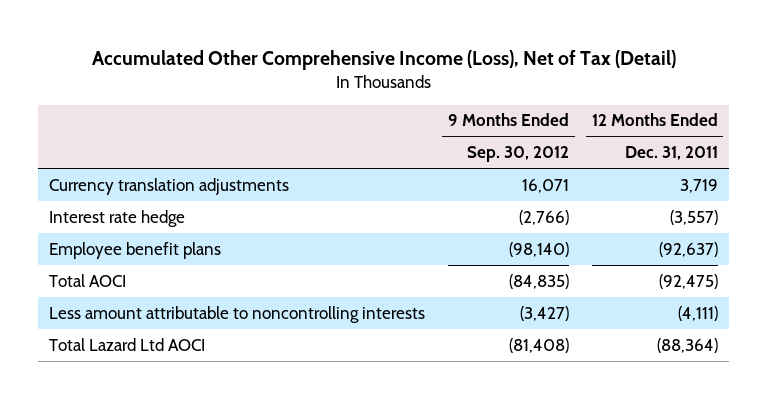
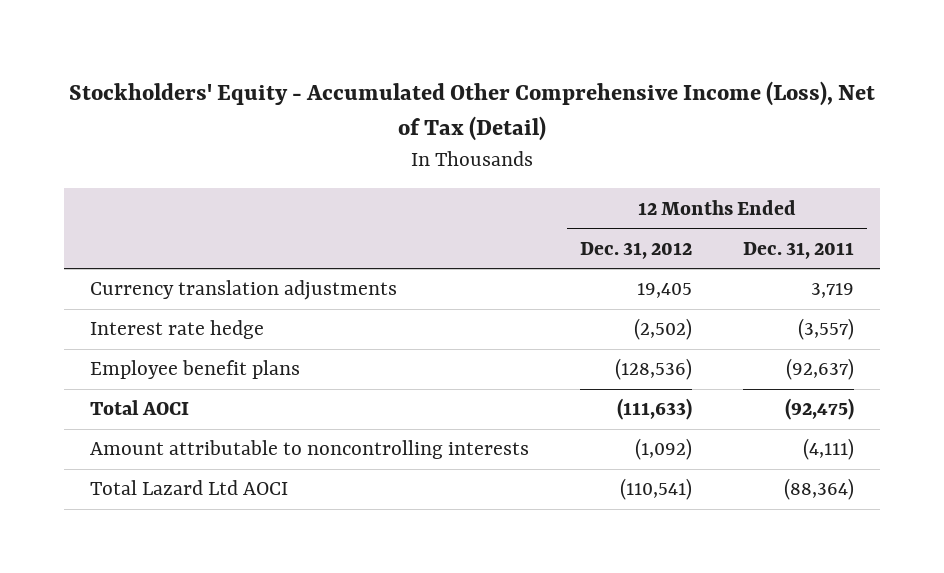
- Accumulated Other Comprehensive Income (Loss), Net of Tax (Detail)
+ Stockholders' Equity - Accumulated Other Comprehensive Income (Loss), Net of Tax (Detail)
- | 9 Months Ended Sep. 30, 2012 | 12 Months Ended Dec. 31, 2011
+ | 12 Months Ended Dec. 31, 2012 | 12 Months Ended Dec. 31, 2011
- Less amount attributable to noncontrolling interests | (3,427) | (4,111)
+ Amount attributable to noncontrolling interests | (1,092) | (4,111)

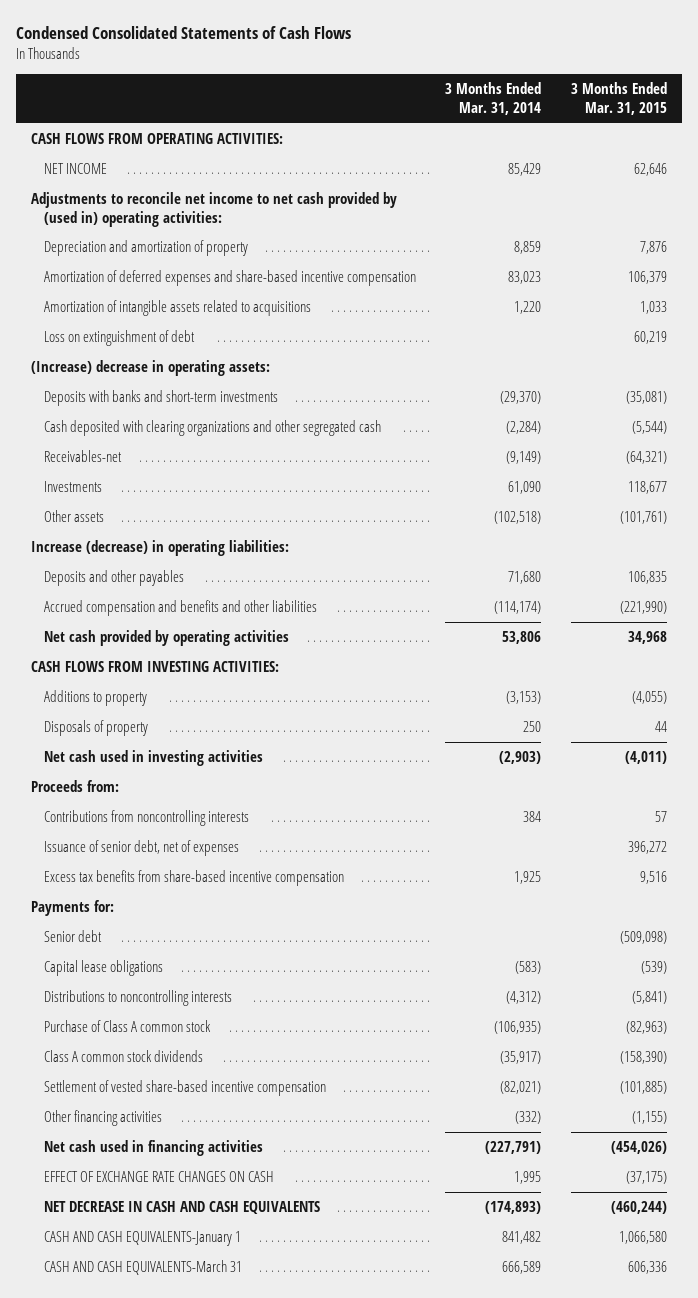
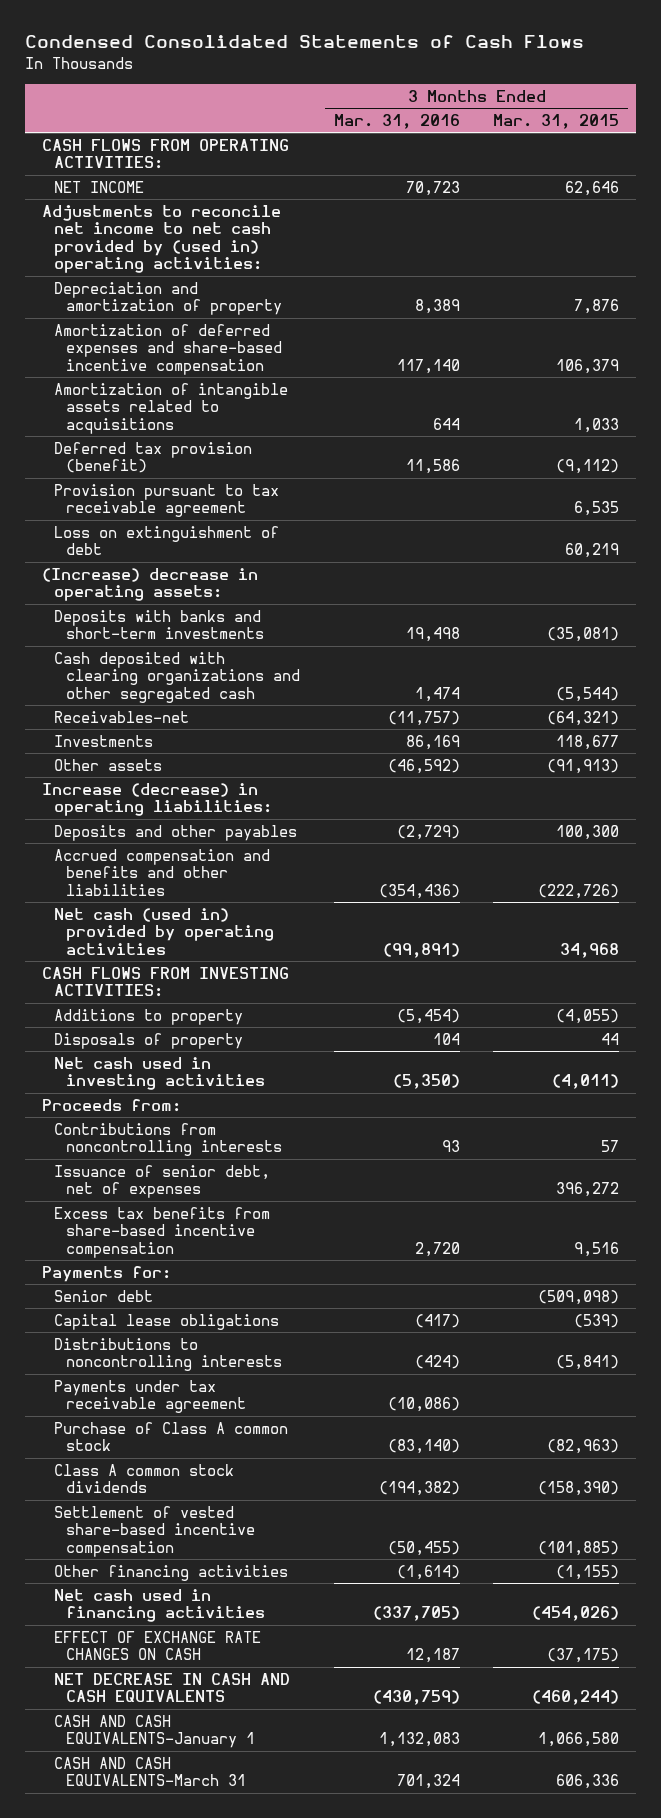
- | 3 Months Ended Mar. 31, 2014 | 3 Months Ended Mar. 31, 2015
+ | 3 Months Ended Mar. 31, 2016 | 3 Months Ended Mar. 31, 2015
+ Deferred tax provision (benefit) | 11,586 | (9,112)
+ Provision pursuant to tax receivable agreement | | 6,535
- Other assets | (102,518) | (101,761)
+ Other assets | (46,592) | (91,913)
- Deposits and other payables | 71,680 | 106,835
- Accrued compensation and benefits and other liabilities | (114,174) | (221,990)
- Net cash provided by operating activities | 53,806 | 34,968
+ Deposits and other payables | (2,729) | 100,300
+ Accrued compensation and benefits and other liabilities | (354,436) | (222,726)
+ Net cash (used in) provided by operating activities | (99,891) | 34,968
+ Payments under tax receivable agreement | (10,086) |

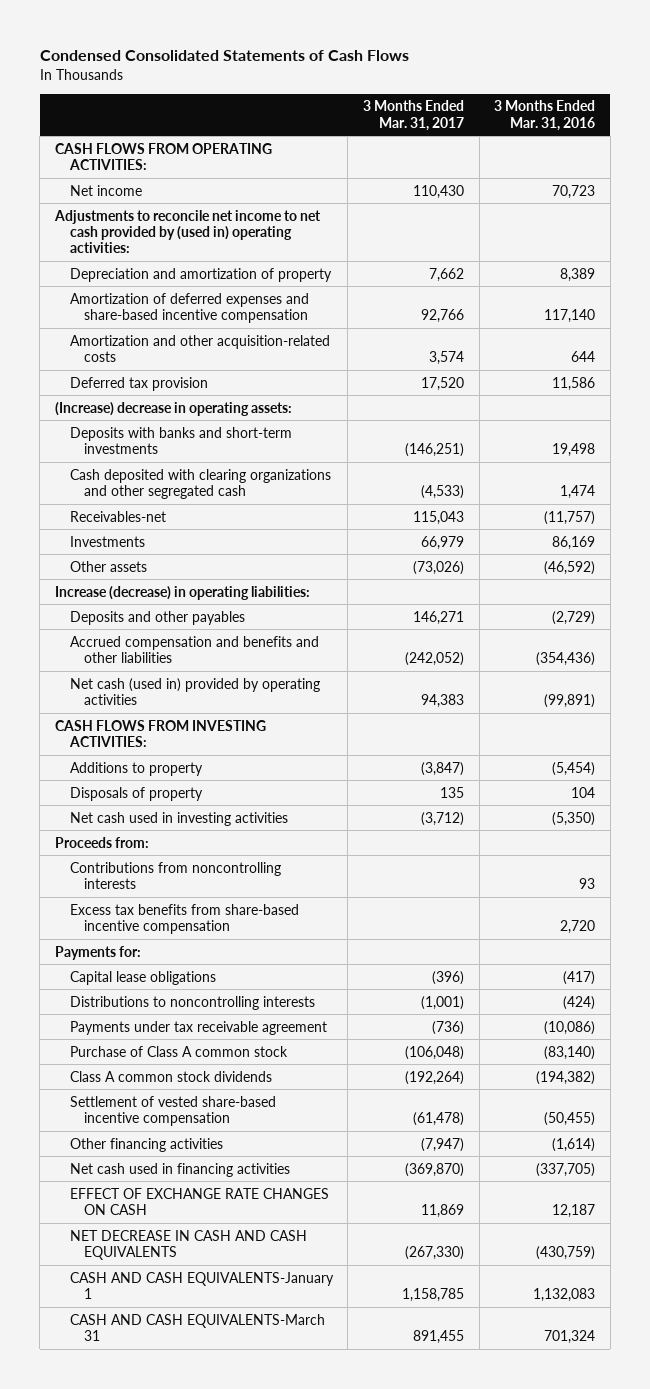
- | 3 Months Ended Mar. 31, 2016 | 3 Months Ended Mar. 31, 2015
+ | 3 Months Ended Mar. 31, 2017 | 3 Months Ended Mar. 31, 2016
- NET INCOME | 70,723 | 62,646
+ Net income | 110,430 | 70,723
- Amortization of intangible assets related to acquisitions | 644 | 1,033
- Deferred tax provision (benefit) | 11,586 | (9,112)
- Provision pursuant to tax receivable agreement | | 6,535
- Loss on extinguishment of debt | | 60,219
+ Amortization and other acquisition-related costs | 3,574 | 644
+ Deferred tax provision | 17,520 | 11,586
- Issuance of senior debt, net of expenses | | 396,272
- Senior debt | | (509,098)

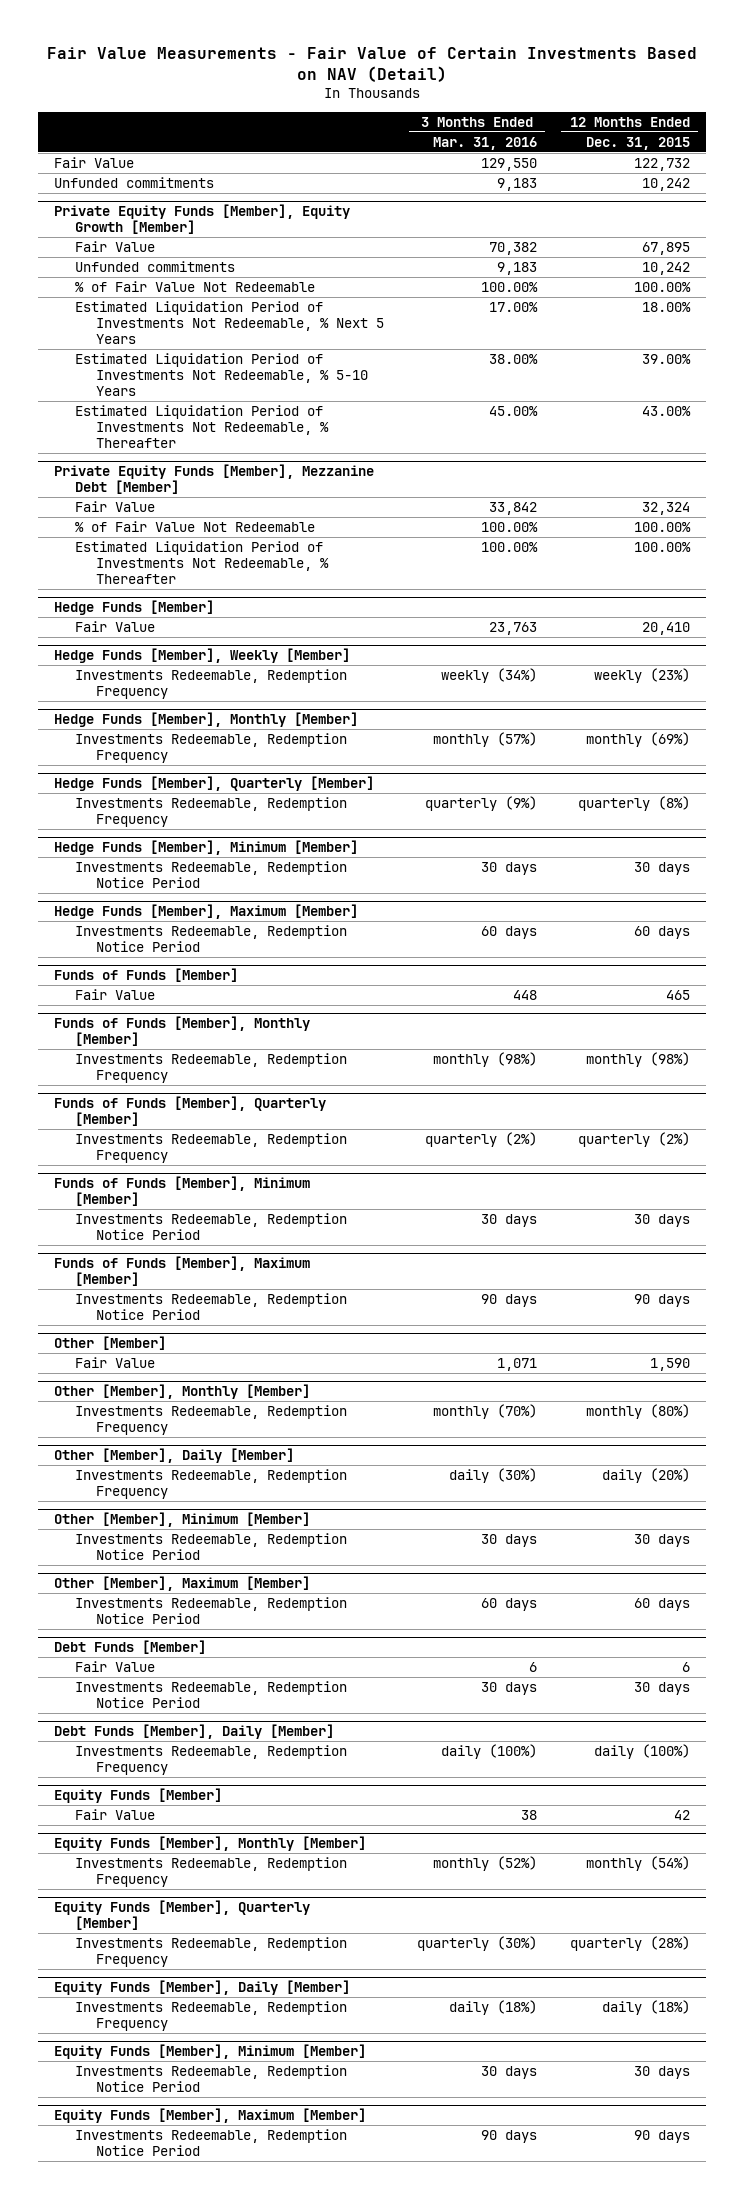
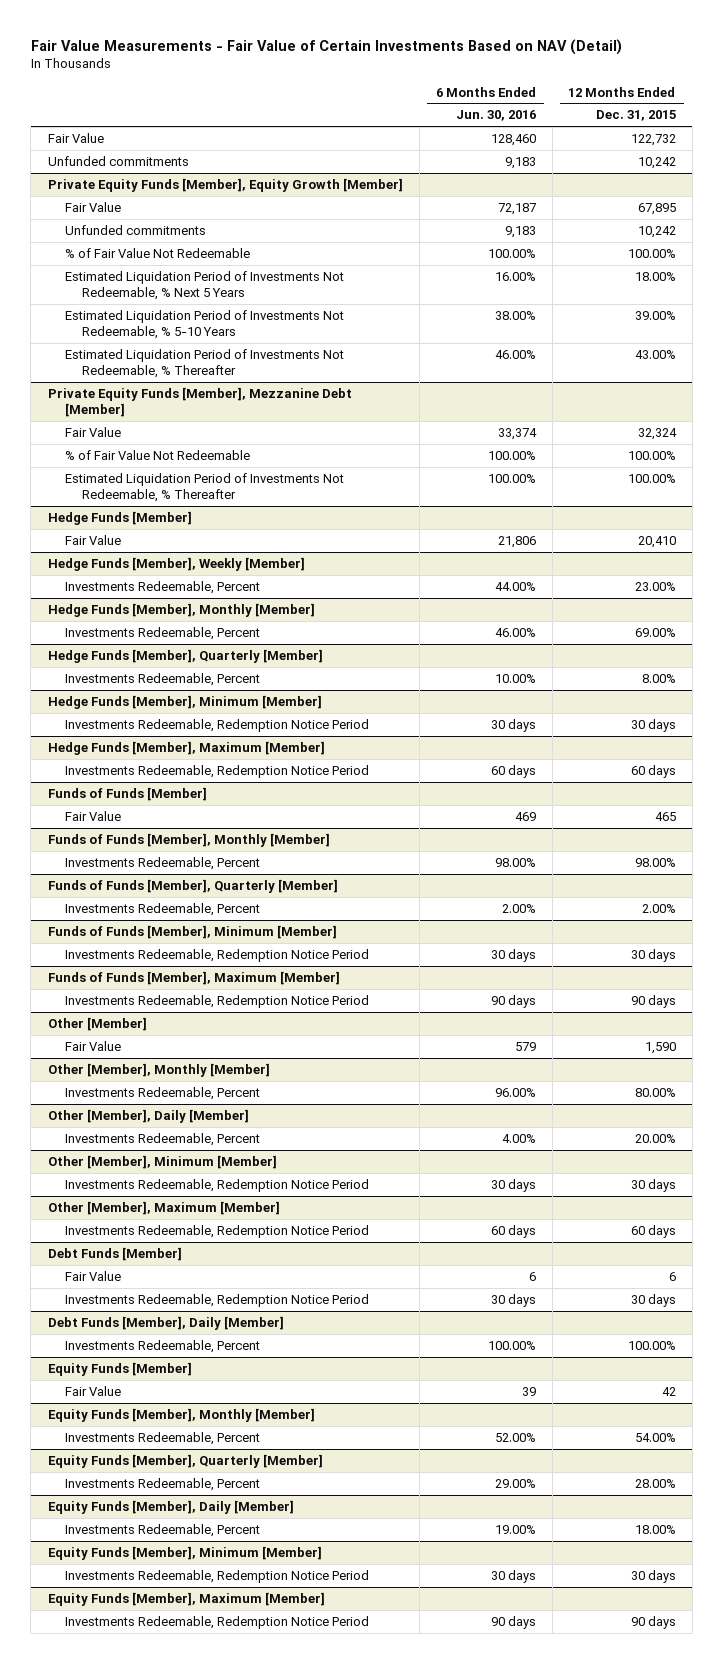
- | 3 Months Ended Mar. 31, 2016 | 12 Months Ended Dec. 31, 2015
+ | 6 Months Ended Jun. 30, 2016 | 12 Months Ended Dec. 31, 2015
@ Hedge Funds [Member], Weekly [Member]
- Investments Redeemable, Redemption Frequency | weekly (34%) | weekly (23%)
+ Investments Redeemable, Percent | 44.00% | 23.00%
@ Hedge Funds [Member], Monthly [Member]
- Investments Redeemable, Redemption Frequency | monthly (57%) | monthly (69%)
+ Investments Redeemable, Percent | 46.00% | 69.00%
@ Hedge Funds [Member], Quarterly [Member]
- Investments Redeemable, Redemption Frequency | quarterly (9%) | quarterly (8%)
+ Investments Redeemable, Percent | 10.00% | 8.00%
@ Funds of Funds [Member], Monthly [Member]
- Investments Redeemable, Redemption Frequency | monthly (98%) | monthly (98%)
+ Investments Redeemable, Percent | 98.00% | 98.00%
@ Funds of Funds [Member], Quarterly [Member]
- Investments Redeemable, Redemption Frequency | quarterly (2%) | quarterly (2%)
+ Investments Redeemable, Percent | 2.00% | 2.00%
@ Other [Member], Monthly [Member]
- Investments Redeemable, Redemption Frequency | monthly (70%) | monthly (80%)
+ Investments Redeemable, Percent | 96.00% | 80.00%
@ Other [Member], Daily [Member]
- Investments Redeemable, Redemption Frequency | daily (30%) | daily (20%)
+ Investments Redeemable, Percent | 4.00% | 20.00%
@ Debt Funds [Member], Daily [Member]
- Investments Redeemable, Redemption Frequency | daily (100%) | daily (100%)
+ Investments Redeemable, Percent | 100.00% | 100.00%
@ Equity Funds [Member], Monthly [Member]
- Investments Redeemable, Redemption Frequency | monthly (52%) | monthly (54%)
+ Investments Redeemable, Percent | 52.00% | 54.00%
@ Equity Funds [Member], Quarterly [Member]
- Investments Redeemable, Redemption Frequency | quarterly (30%) | quarterly (28%)
+ Investments Redeemable, Percent | 29.00% | 28.00%
@ Equity Funds [Member], Daily [Member]
- Investments Redeemable, Redemption Frequency | daily (18%) | daily (18%)
+ Investments Redeemable, Percent | 19.00% | 18.00%

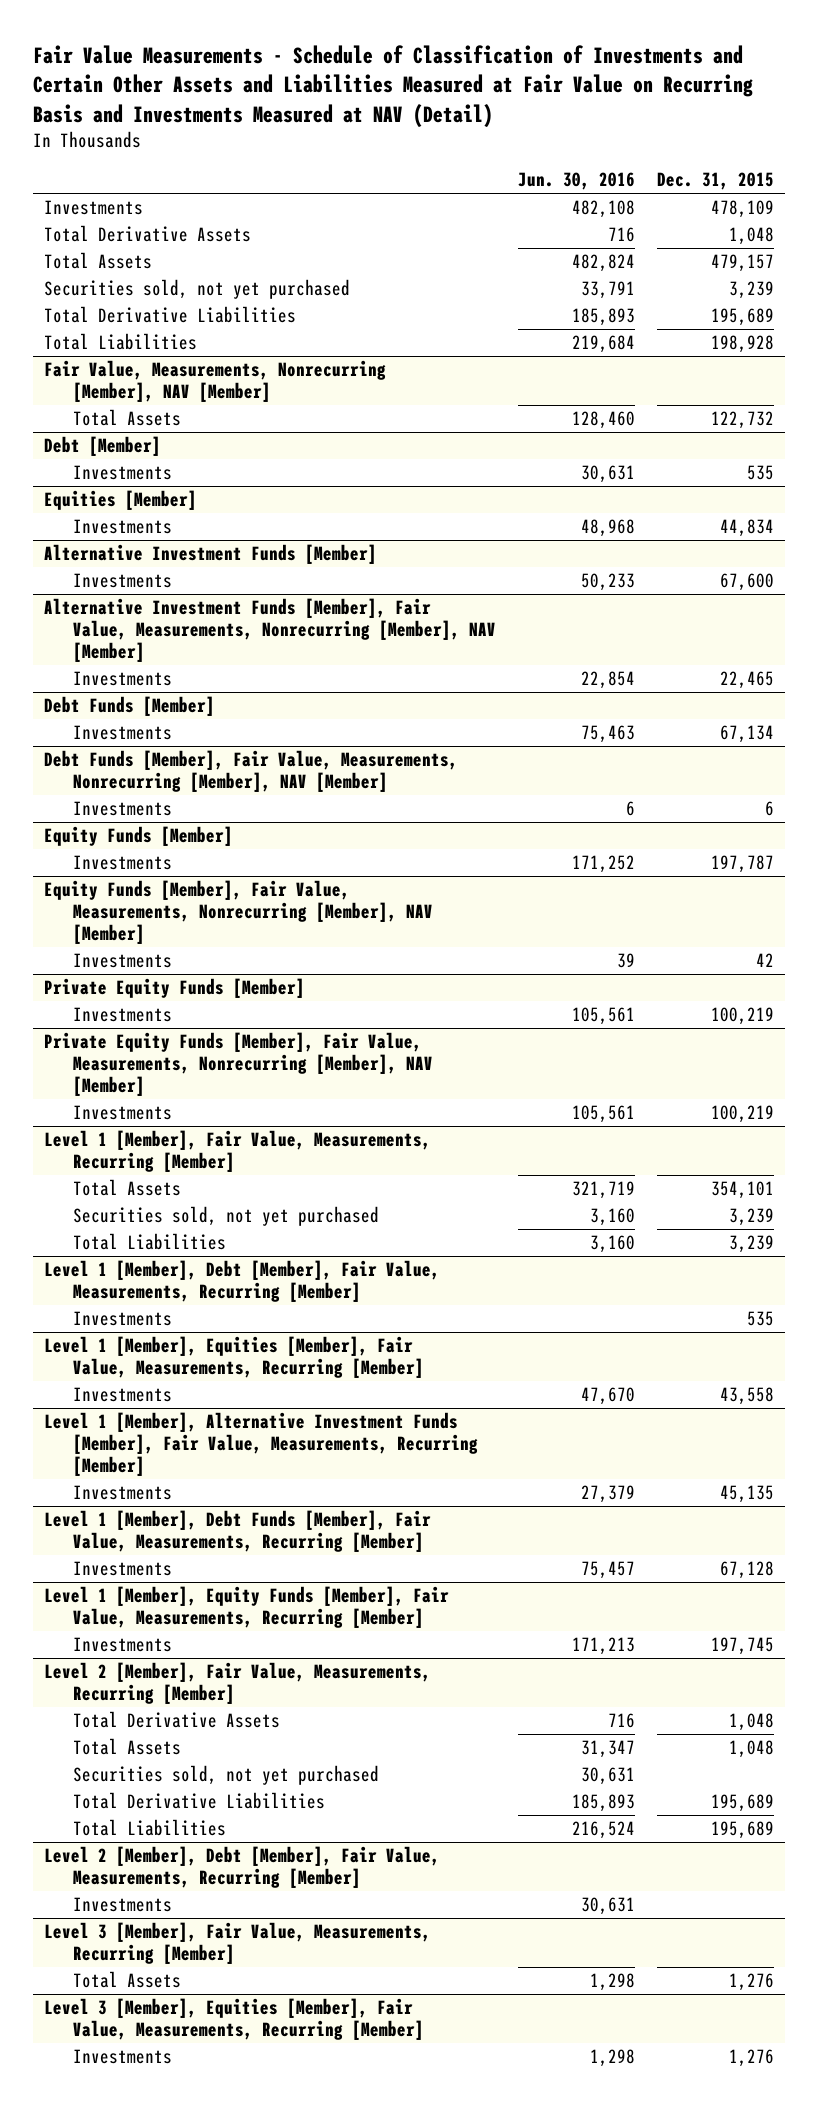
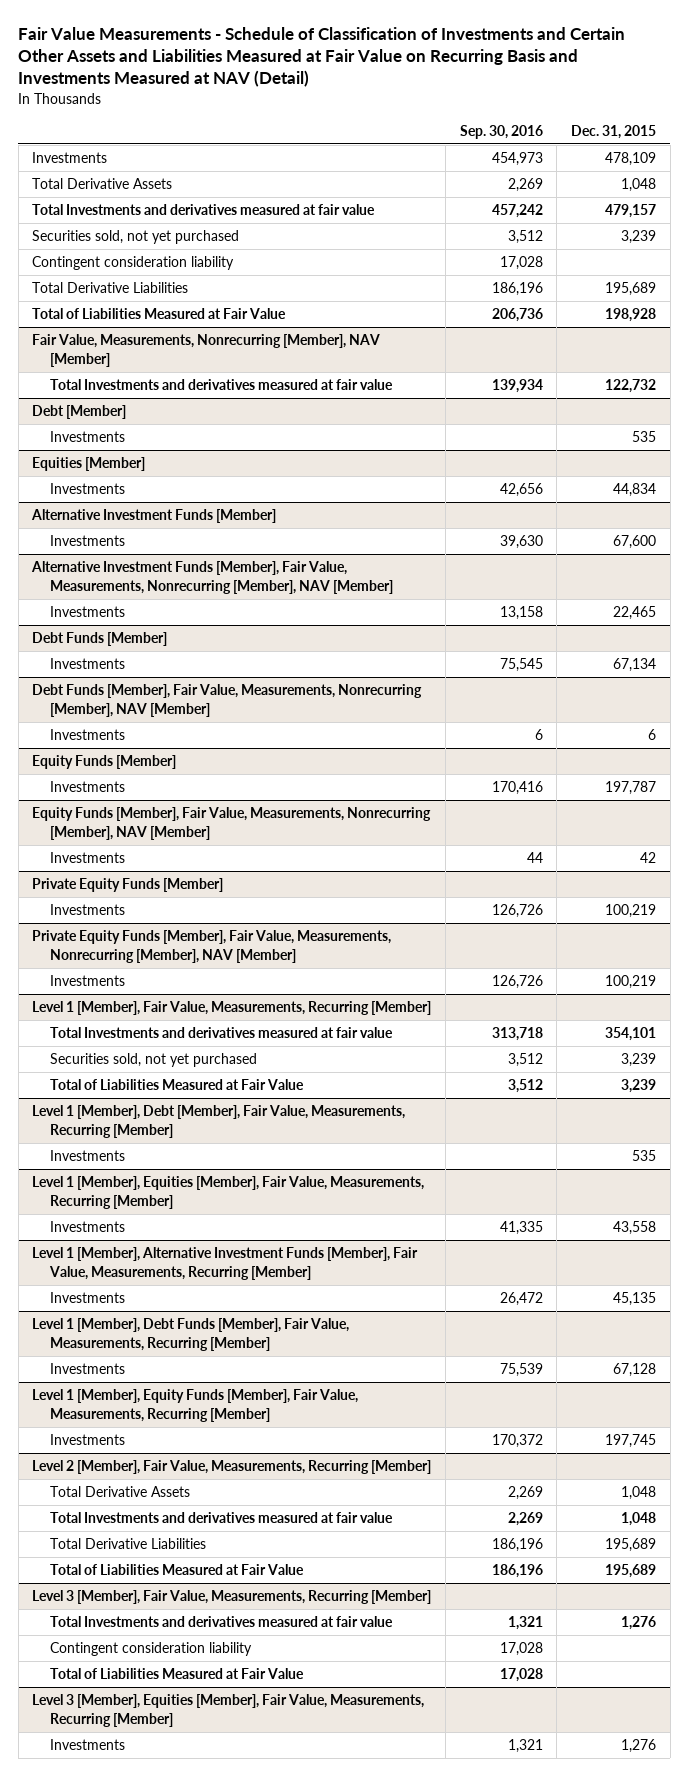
- | Jun. 30, 2016 | Dec. 31, 2015
+ | Sep. 30, 2016 | Dec. 31, 2015
- Total Assets | 482,824 | 479,157
+ Total Investments and derivatives measured at fair value | 457,242 | 479,157
+ Contingent consideration liability | 17,028 |
- Total Liabilities | 219,684 | 198,928
+ Total of Liabilities Measured at Fair Value | 206,736 | 198,928
@ Fair Value, Measurements, Nonrecurring [Member], NAV [Member]
- Total Assets | 128,460 | 122,732
+ Total Investments and derivatives measured at fair value | 139,934 | 122,732
@ Level 1 [Member], Fair Value, Measurements, Recurring [Member]
- Total Assets | 321,719 | 354,101
+ Total Investments and derivatives measured at fair value | 313,718 | 354,101
- Total Liabilities | 3,160 | 3,239
+ Total of Liabilities Measured at Fair Value | 3,512 | 3,239
@ Level 2 [Member], Fair Value, Measurements, Recurring [Member]
- Total Assets | 31,347 | 1,048
- Securities sold, not yet purchased | 30,631 |
+ Total Investments and derivatives measured at fair value | 2,269 | 1,048
- Total Liabilities | 216,524 | 195,689
- Level 2 [Member], Debt [Member], Fair Value, Measurements, Recurring [Member]
- Investments | 30,631 |
@ Level 2 [Member], Fair Value, Measurements, Recurring [Member]
+ Total of Liabilities Measured at Fair Value | 186,196 | 195,689
@ Level 3 [Member], Fair Value, Measurements, Recurring [Member]
- Total Assets | 1,298 | 1,276
+ Total Investments and derivatives measured at fair value | 1,321 | 1,276
+ Contingent consideration liability | 17,028 |
+ Total of Liabilities Measured at Fair Value | 17,028 |

